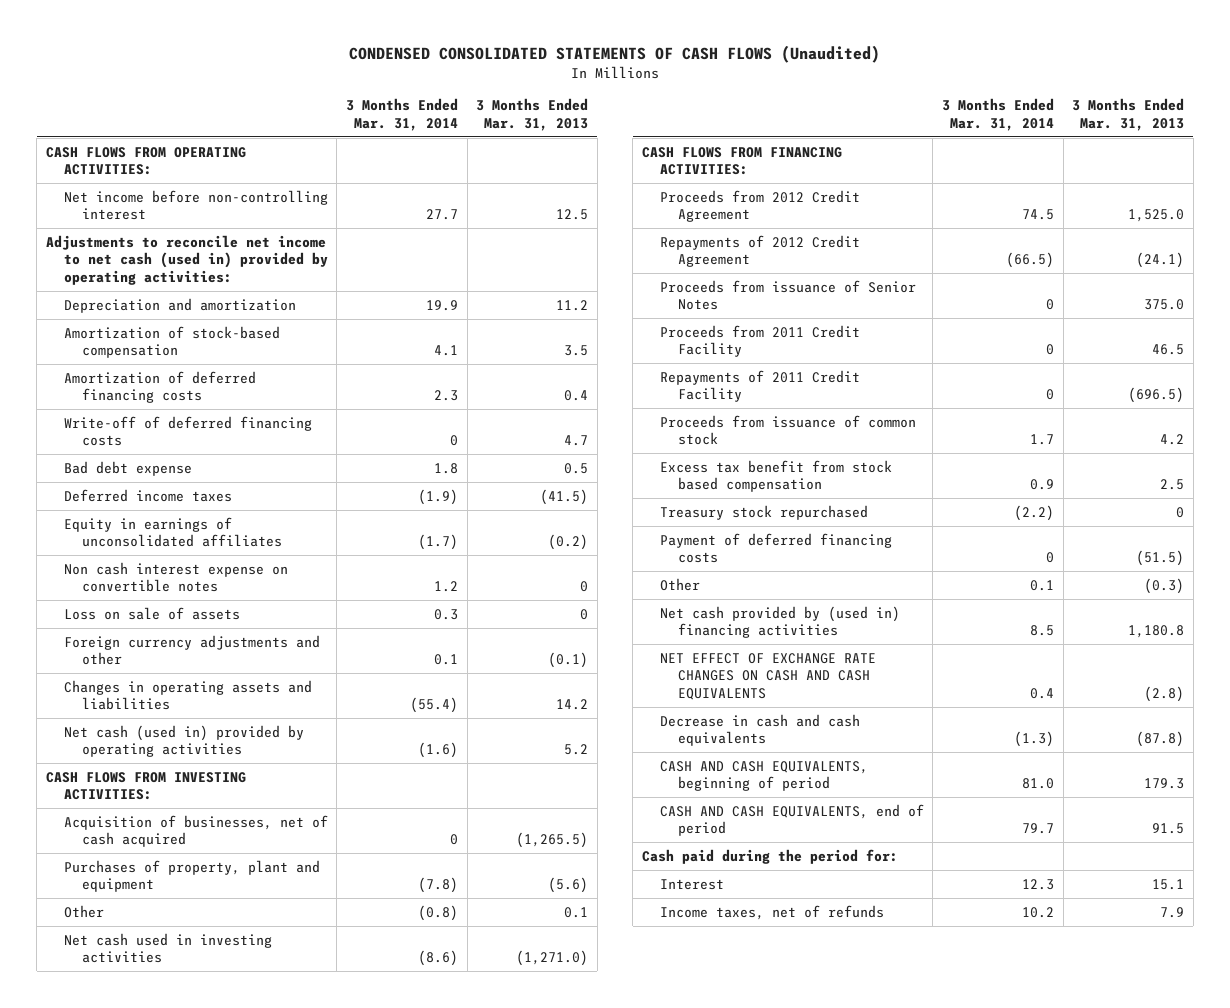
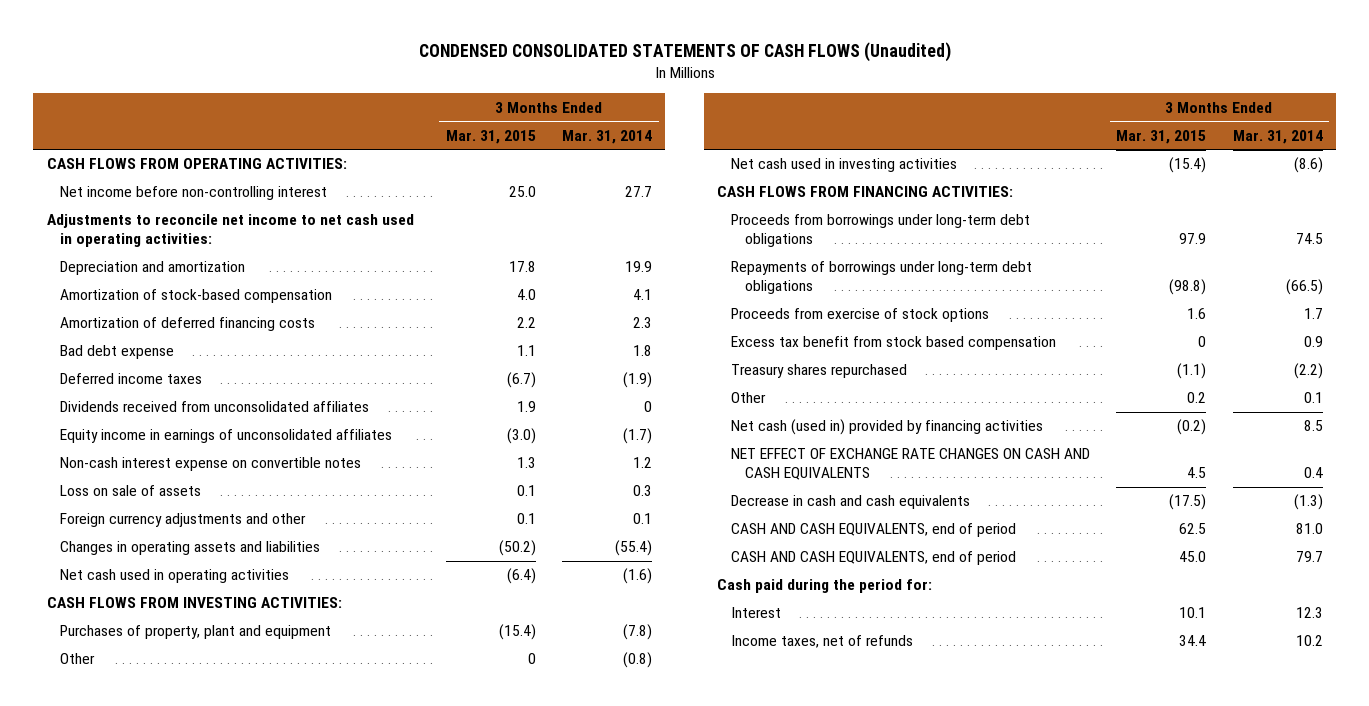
- | 3 Months Ended Mar. 31, 2014 | 3 Months Ended Mar. 31, 2013
+ | 3 Months Ended Mar. 31, 2015 | 3 Months Ended Mar. 31, 2014
- Adjustments to reconcile net income to net cash (used in) provided by operating activities:
+ Adjustments to reconcile net income to net cash used in operating activities:
- Write-off of deferred financing costs | 0 | 4.7
- Equity in earnings of unconsolidated affiliates | (1.7) | (0.2)
- Non cash interest expense on convertible notes | 1.2 | 0
+ Dividends received from unconsolidated affiliates | 1.9 | 0
+ Equity income in earnings of unconsolidated affiliates | (3.0) | (1.7)
+ Non-cash interest expense on convertible notes | 1.3 | 1.2
- Net cash (used in) provided by operating activities | (1.6) | 5.2
+ Net cash used in operating activities | (6.4) | (1.6)
- Acquisition of businesses, net of cash acquired | 0 | (1,265.5)
- Proceeds from 2012 Credit Agreement | 74.5 | 1,525.0
- Repayments of 2012 Credit Agreement | (66.5) | (24.1)
- Proceeds from issuance of Senior Notes | 0 | 375.0
- Proceeds from 2011 Credit Facility | 0 | 46.5
- Repayments of 2011 Credit Facility | 0 | (696.5)
- Proceeds from issuance of common stock | 1.7 | 4.2
+ Proceeds from borrowings under long-term debt obligations | 97.9 | 74.5
+ Repayments of borrowings under long-term debt obligations | (98.8) | (66.5)
+ Proceeds from exercise of stock options | 1.6 | 1.7
- Treasury stock repurchased | (2.2) | 0
- Payment of deferred financing costs | 0 | (51.5)
+ Treasury shares repurchased | (1.1) | (2.2)
- Net cash provided by (used in) financing activities | 8.5 | 1,180.8
+ Net cash (used in) provided by financing activities | (0.2) | 8.5
- CASH AND CASH EQUIVALENTS, beginning of period | 81.0 | 179.3
+ CASH AND CASH EQUIVALENTS, end of period | 62.5 | 81.0

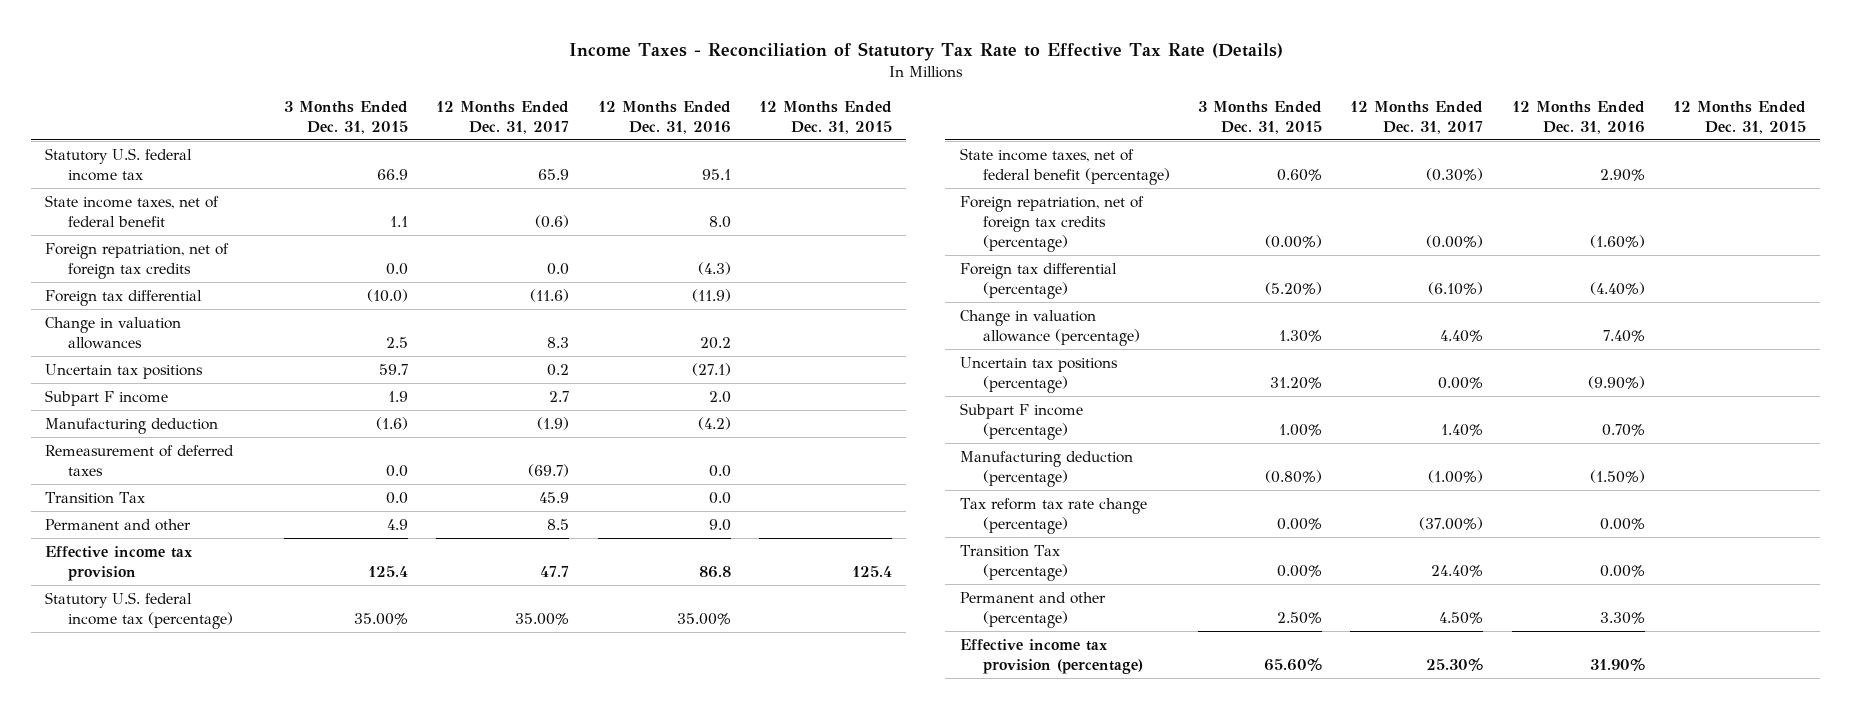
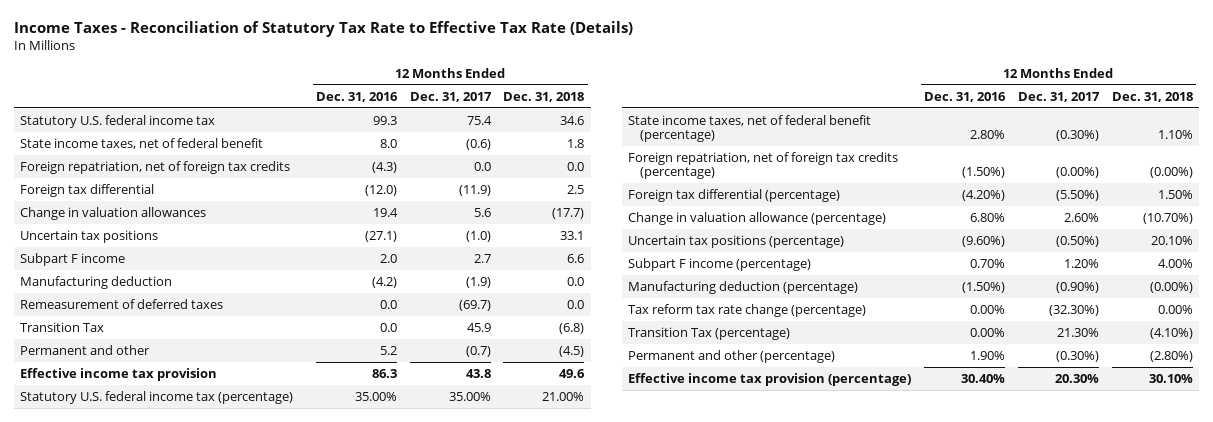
- | 3 Months Ended Dec. 31, 2015 | 12 Months Ended Dec. 31, 2017 | 12 Months Ended Dec. 31, 2016 | 12 Months Ended Dec. 31, 2015
+ | 12 Months Ended Dec. 31, 2016 | 12 Months Ended Dec. 31, 2017 | 12 Months Ended Dec. 31, 2018
- Statutory U.S. federal income tax | 66.9 | 65.9 | 95.1 |
+ Statutory U.S. federal income tax | 99.3 | 75.4 | 34.6
- Foreign tax differential | (10.0) | (11.6) | (11.9) |
- Change in valuation allowances | 2.5 | 8.3 | 20.2 |
- Uncertain tax positions | 59.7 | 0.2 | (27.1) |
+ Foreign tax differential | (12.0) | (11.9) | 2.5
+ Change in valuation allowances | 19.4 | 5.6 | (17.7)
+ Uncertain tax positions | (27.1) | (1.0) | 33.1
- Permanent and other | 4.9 | 8.5 | 9.0 |
- Effective income tax provision | 125.4 | 47.7 | 86.8 | 125.4
+ Permanent and other | 5.2 | (0.7) | (4.5)
+ Effective income tax provision | 86.3 | 43.8 | 49.6
- State income taxes, net of federal benefit (percentage) | 0.60% | (0.30%) | 2.90% |
- Foreign repatriation, net of foreign tax credits (percentage) | (0.00%) | (0.00%) | (1.60%) |
- Foreign tax differential (percentage) | (5.20%) | (6.10%) | (4.40%) |
- Change in valuation allowance (percentage) | 1.30% | 4.40% | 7.40% |
- Uncertain tax positions (percentage) | 31.20% | 0.00% | (9.90%) |
- Subpart F income (percentage) | 1.00% | 1.40% | 0.70% |
- Manufacturing deduction (percentage) | (0.80%) | (1.00%) | (1.50%) |
- Tax reform tax rate change (percentage) | 0.00% | (37.00%) | 0.00% |
- Transition Tax (percentage) | 0.00% | 24.40% | 0.00% |
- Permanent and other (percentage) | 2.50% | 4.50% | 3.30% |
- Effective income tax provision (percentage) | 65.60% | 25.30% | 31.90% |
+ State income taxes, net of federal benefit (percentage) | 2.80% | (0.30%) | 1.10%
+ Foreign repatriation, net of foreign tax credits (percentage) | (1.50%) | (0.00%) | (0.00%)
+ Foreign tax differential (percentage) | (4.20%) | (5.50%) | 1.50%
+ Change in valuation allowance (percentage) | 6.80% | 2.60% | (10.70%)
+ Uncertain tax positions (percentage) | (9.60%) | (0.50%) | 20.10%
+ Subpart F income (percentage) | 0.70% | 1.20% | 4.00%
+ Manufacturing deduction (percentage) | (1.50%) | (0.90%) | (0.00%)
+ Tax reform tax rate change (percentage) | 0.00% | (32.30%) | 0.00%
+ Transition Tax (percentage) | 0.00% | 21.30% | (4.10%)
+ Permanent and other (percentage) | 1.90% | (0.30%) | (2.80%)
+ Effective income tax provision (percentage) | 30.40% | 20.30% | 30.10%

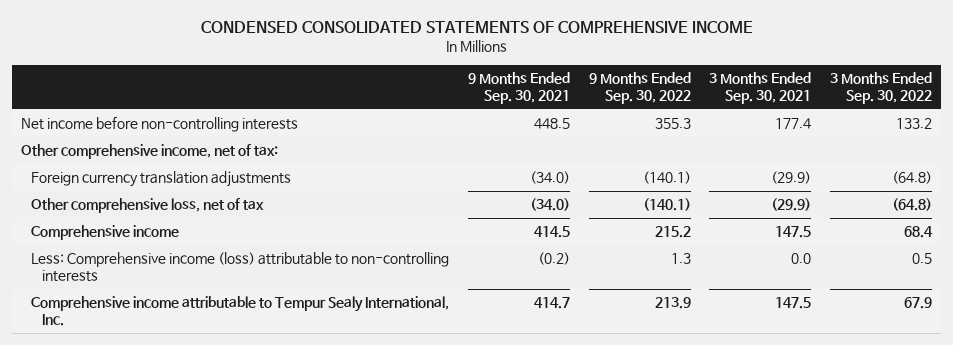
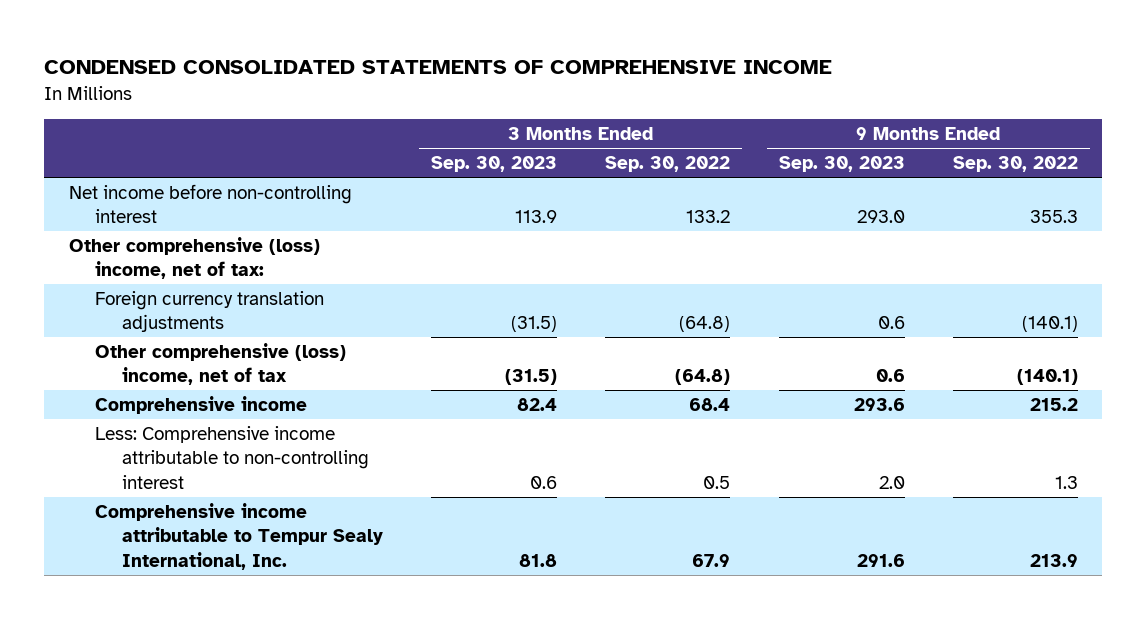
- | 9 Months Ended Sep. 30, 2021 | 9 Months Ended Sep. 30, 2022 | 3 Months Ended Sep. 30, 2021 | 3 Months Ended Sep. 30, 2022
+ | 3 Months Ended Sep. 30, 2023 | 3 Months Ended Sep. 30, 2022 | 9 Months Ended Sep. 30, 2023 | 9 Months Ended Sep. 30, 2022
- Net income before non-controlling interests | 448.5 | 355.3 | 177.4 | 133.2
- Other comprehensive income, net of tax:
+ Net income before non-controlling interest | 113.9 | 133.2 | 293.0 | 355.3
+ Other comprehensive (loss) income, net of tax:
- Other comprehensive loss, net of tax | (34.0) | (140.1) | (29.9) | (64.8)
+ Other comprehensive (loss) income, net of tax | (31.5) | (64.8) | 0.6 | (140.1)
- Less: Comprehensive income (loss) attributable to non-controlling interests | (0.2) | 1.3 | 0.0 | 0.5
+ Less: Comprehensive income attributable to non-controlling interest | 0.6 | 0.5 | 2.0 | 1.3

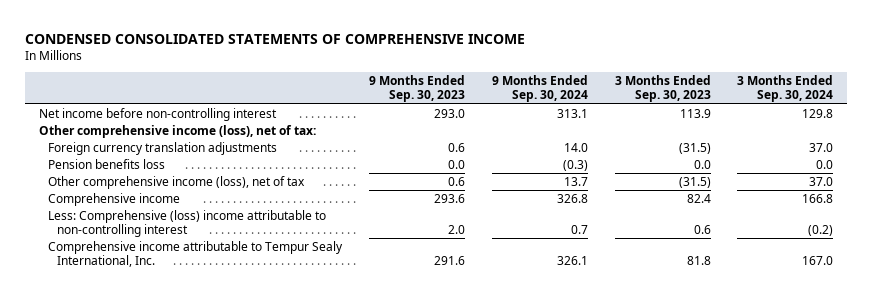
- | 3 Months Ended Sep. 30, 2023 | 3 Months Ended Sep. 30, 2022 | 9 Months Ended Sep. 30, 2023 | 9 Months Ended Sep. 30, 2022
+ | 9 Months Ended Sep. 30, 2023 | 9 Months Ended Sep. 30, 2024 | 3 Months Ended Sep. 30, 2023 | 3 Months Ended Sep. 30, 2024
- Other comprehensive (loss) income, net of tax:
+ Other comprehensive income (loss), net of tax:
- Other comprehensive (loss) income, net of tax | (31.5) | (64.8) | 0.6 | (140.1)
+ Pension benefits loss | 0.0 | (0.3) | 0.0 | 0.0
+ Other comprehensive income (loss), net of tax | 0.6 | 13.7 | (31.5) | 37.0
- Less: Comprehensive income attributable to non-controlling interest | 0.6 | 0.5 | 2.0 | 1.3
+ Less: Comprehensive (loss) income attributable to non-controlling interest | 2.0 | 0.7 | 0.6 | (0.2)

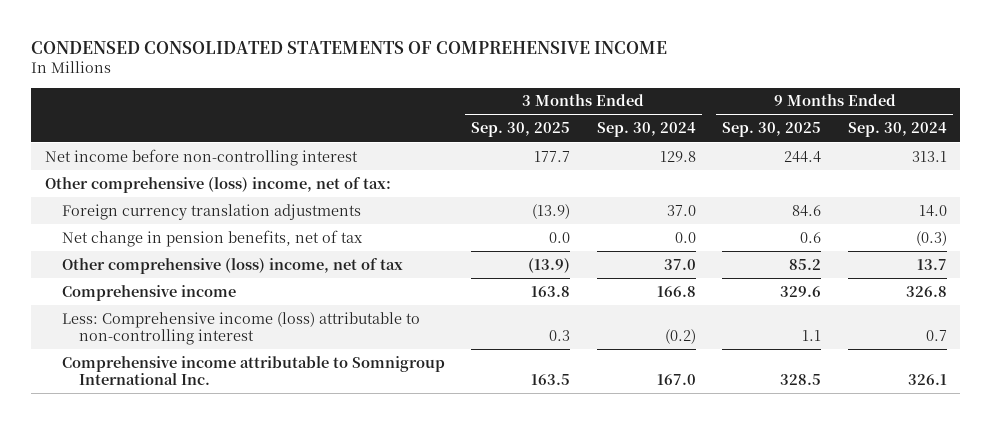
- | 9 Months Ended Sep. 30, 2023 | 9 Months Ended Sep. 30, 2024 | 3 Months Ended Sep. 30, 2023 | 3 Months Ended Sep. 30, 2024
+ | 3 Months Ended Sep. 30, 2025 | 3 Months Ended Sep. 30, 2024 | 9 Months Ended Sep. 30, 2025 | 9 Months Ended Sep. 30, 2024
- Other comprehensive income (loss), net of tax:
+ Other comprehensive (loss) income, net of tax:
- Pension benefits loss | 0.0 | (0.3) | 0.0 | 0.0
- Other comprehensive income (loss), net of tax | 0.6 | 13.7 | (31.5) | 37.0
+ Net change in pension benefits, net of tax | 0.0 | 0.0 | 0.6 | (0.3)
+ Other comprehensive (loss) income, net of tax | (13.9) | 37.0 | 85.2 | 13.7
- Less: Comprehensive (loss) income attributable to non-controlling interest | 2.0 | 0.7 | 0.6 | (0.2)
- Comprehensive income attributable to Tempur Sealy International, Inc. | 291.6 | 326.1 | 81.8 | 167.0
+ Less: Comprehensive income (loss) attributable to non-controlling interest | 0.3 | (0.2) | 1.1 | 0.7
+ Comprehensive income attributable to Somnigroup International Inc. | 163.5 | 167.0 | 328.5 | 326.1

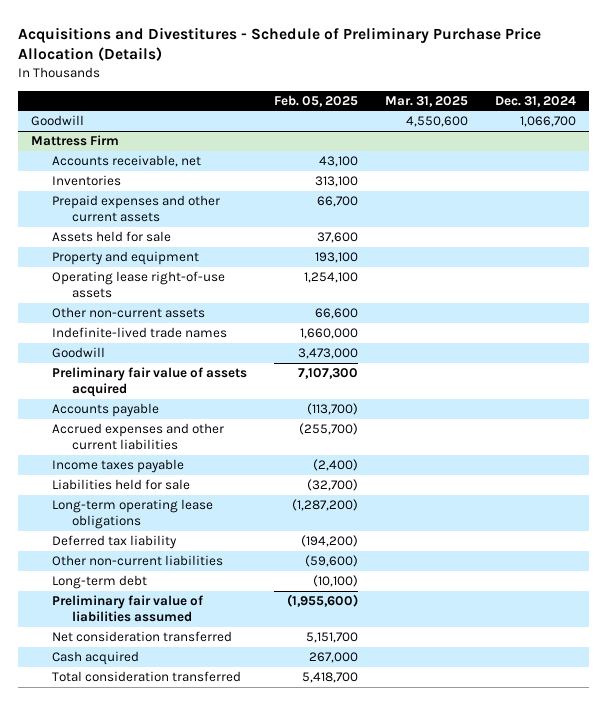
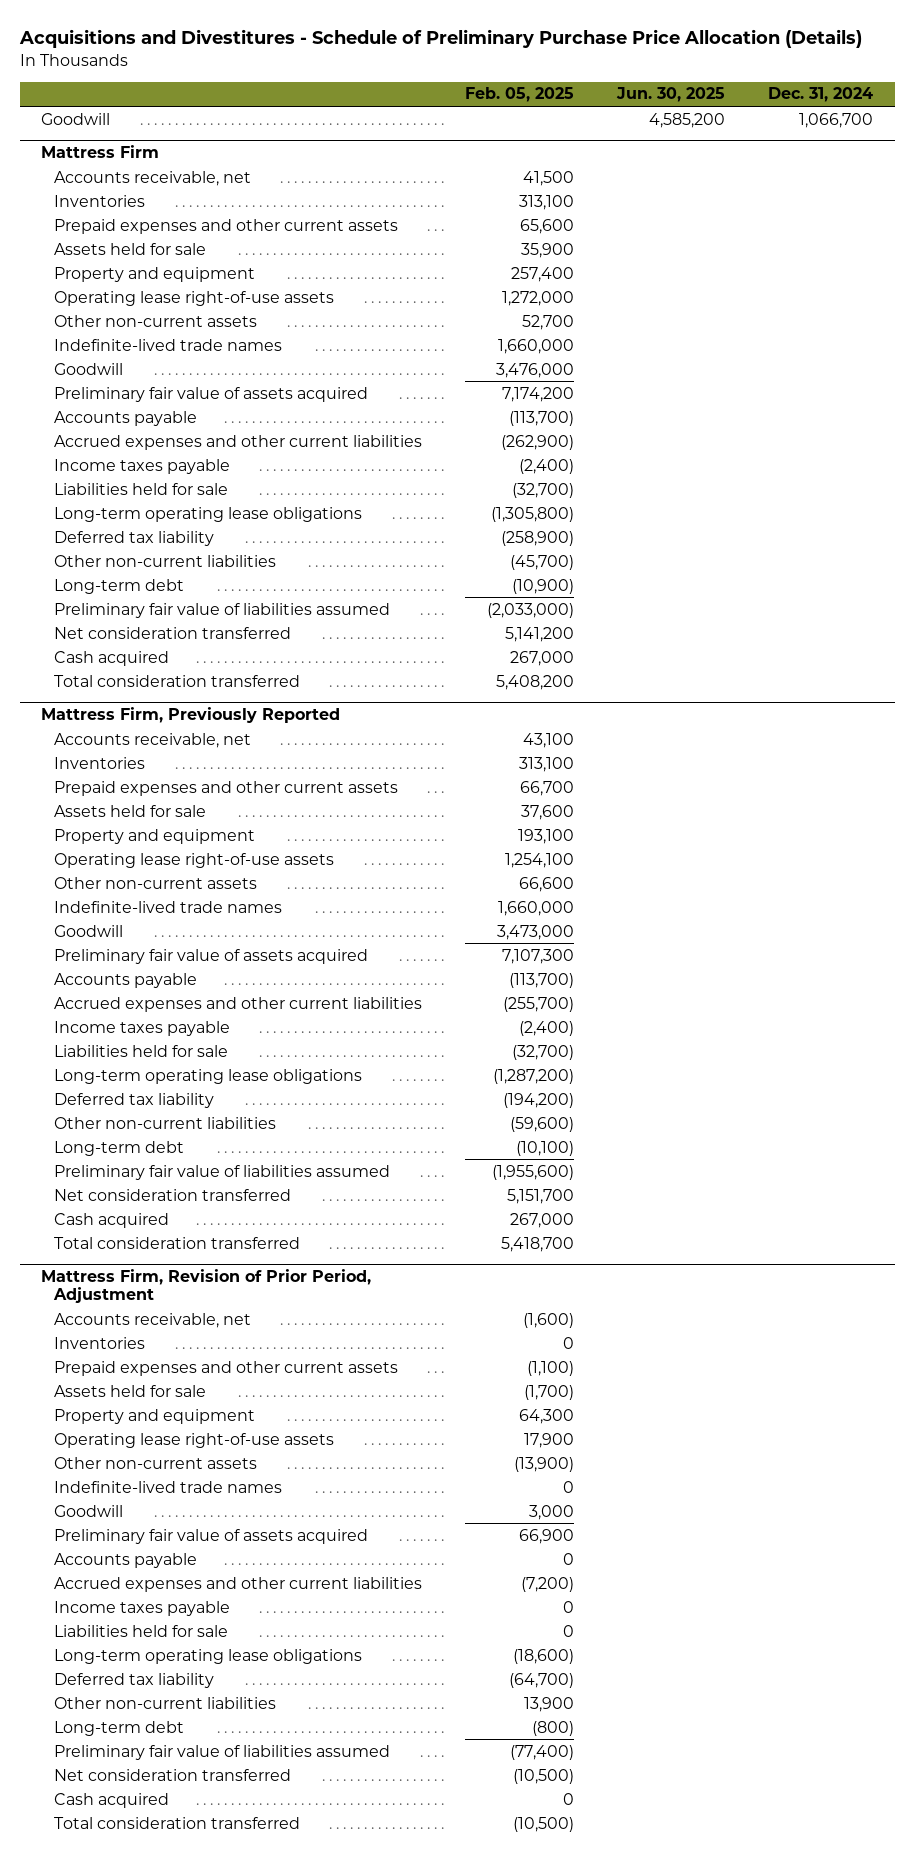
- | Feb. 05, 2025 | Mar. 31, 2025 | Dec. 31, 2024
+ | Feb. 05, 2025 | Jun. 30, 2025 | Dec. 31, 2024
@ Mattress Firm
+ Accounts receivable, net | 41,500 | |
+ Inventories | 313,100 | |
+ Prepaid expenses and other current assets | 65,600 | |
+ Assets held for sale | 35,900 | |
+ Property and equipment | 257,400 | |
+ Operating lease right-of-use assets | 1,272,000 | |
+ Other non-current assets | 52,700 | |
+ Indefinite-lived trade names | 1,660,000 | |
+ Goodwill | 3,476,000 | |
+ Preliminary fair value of assets acquired | 7,174,200 | |
+ Accounts payable | (113,700) | |
+ Accrued expenses and other current liabilities | (262,900) | |
+ Income taxes payable | (2,400) | |
+ Liabilities held for sale | (32,700) | |
+ Long-term operating lease obligations | (1,305,800) | |
+ Deferred tax liability | (258,900) | |
+ Other non-current liabilities | (45,700) | |
+ Long-term debt | (10,900) | |
+ Preliminary fair value of liabilities assumed | (2,033,000) | |
+ Net consideration transferred | 5,141,200 | |
+ Cash acquired | 267,000 | |
+ Total consideration transferred | 5,408,200 | |
+ Mattress Firm, Previously Reported
+ Mattress Firm, Revision of Prior Period, Adjustment
+ Accounts receivable, net | (1,600) | |
+ Inventories | 0 | |
+ Prepaid expenses and other current assets | (1,100) | |
+ Assets held for sale | (1,700) | |
+ Property and equipment | 64,300 | |
+ Operating lease right-of-use assets | 17,900 | |
+ Other non-current assets | (13,900) | |
+ Indefinite-lived trade names | 0 | |
+ Goodwill | 3,000 | |
+ Preliminary fair value of assets acquired | 66,900 | |
+ Accounts payable | 0 | |
+ Accrued expenses and other current liabilities | (7,200) | |
+ Income taxes payable | 0 | |
+ Liabilities held for sale | 0 | |
+ Long-term operating lease obligations | (18,600) | |
+ Deferred tax liability | (64,700) | |
+ Other non-current liabilities | 13,900 | |
+ Long-term debt | (800) | |
+ Preliminary fair value of liabilities assumed | (77,400) | |
+ Net consideration transferred | (10,500) | |
+ Cash acquired | 0 | |
+ Total consideration transferred | (10,500) | |

